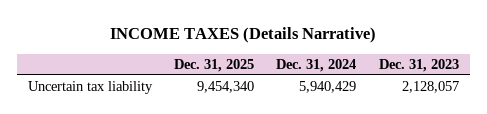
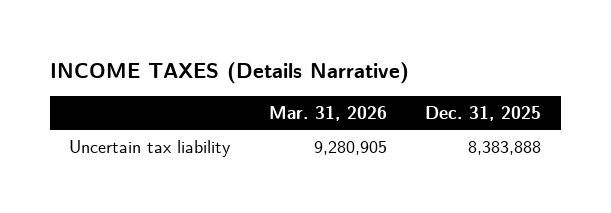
- | Dec. 31, 2025 | Dec. 31, 2024 | Dec. 31, 2023
+ | Mar. 31, 2026 | Dec. 31, 2025
- Uncertain tax liability | 9,454,340 | 5,940,429 | 2,128,057
+ Uncertain tax liability | 9,280,905 | 8,383,888

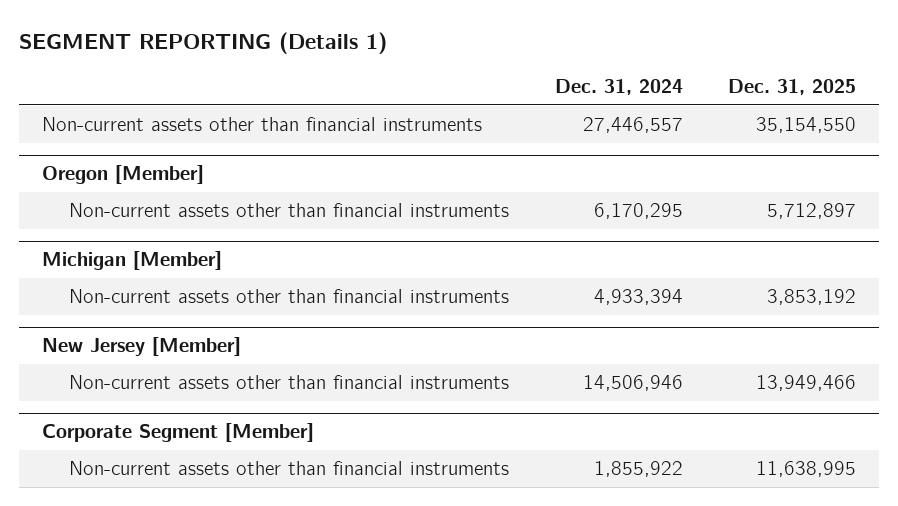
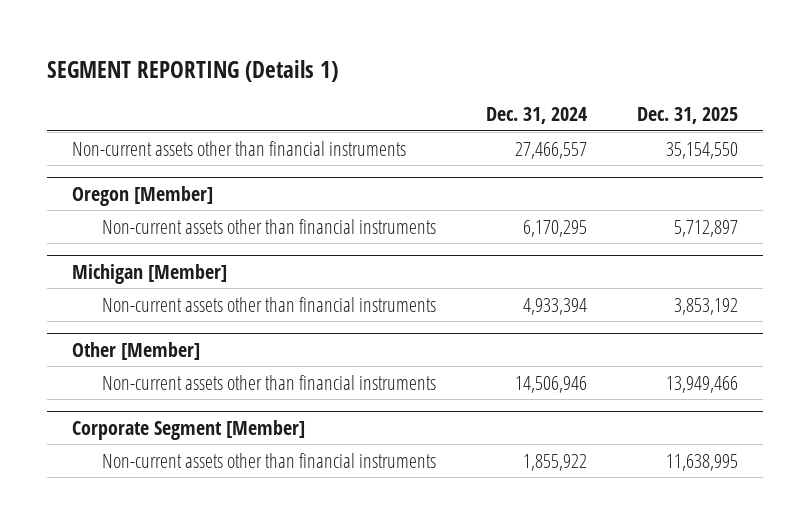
- Non-current assets other than financial instruments | 27,446,557 | 35,154,550
+ Non-current assets other than financial instruments | 27,466,557 | 35,154,550
- New Jersey [Member]
+ Other [Member]

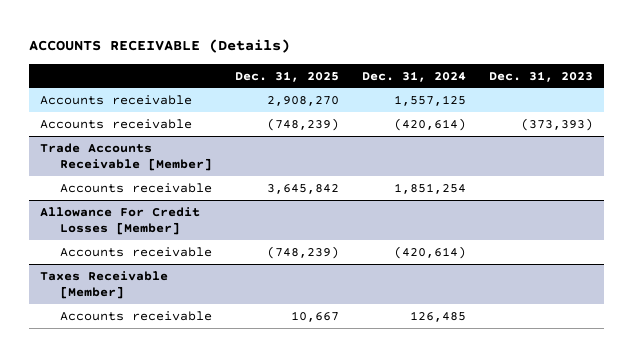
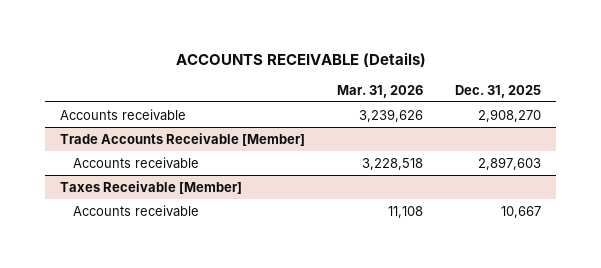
- | Dec. 31, 2025 | Dec. 31, 2024 | Dec. 31, 2023
+ | Mar. 31, 2026 | Dec. 31, 2025
- Accounts receivable | (748,239) | (420,614) | (373,393)
@ Trade Accounts Receivable [Member]
- Accounts receivable | 3,645,842 | 1,851,254 |
- Allowance For Credit Losses [Member]
- Accounts receivable | (748,239) | (420,614) |
@ Trade Accounts Receivable [Member]
+ Accounts receivable | 3,228,518 | 2,897,603

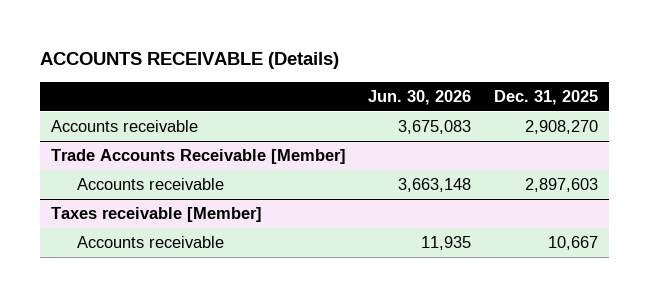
- | Mar. 31, 2026 | Dec. 31, 2025
+ | Jun. 30, 2026 | Dec. 31, 2025
- Taxes Receivable [Member]
+ Taxes receivable [Member]

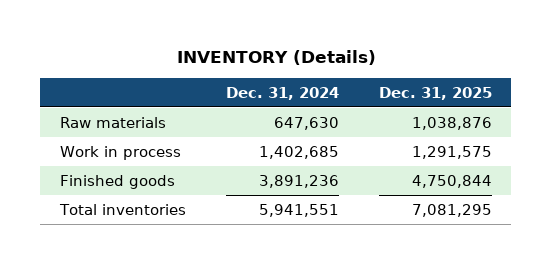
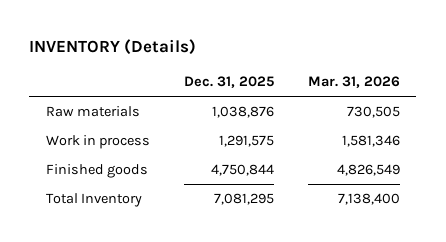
- | Dec. 31, 2024 | Dec. 31, 2025
+ | Dec. 31, 2025 | Mar. 31, 2026
- Total inventories | 5,941,551 | 7,081,295
+ Total Inventory | 7,081,295 | 7,138,400

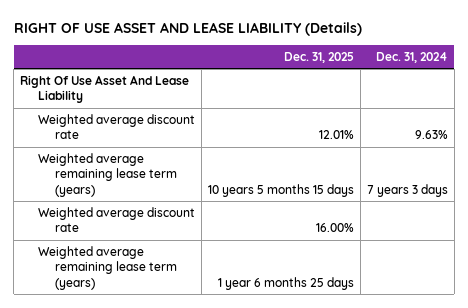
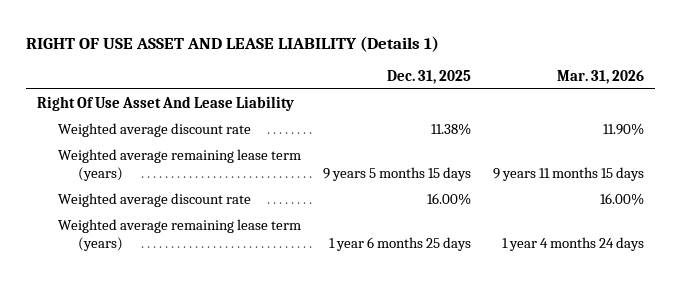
- RIGHT OF USE ASSET AND LEASE LIABILITY (Details)
+ RIGHT OF USE ASSET AND LEASE LIABILITY (Details 1)
- | Dec. 31, 2025 | Dec. 31, 2024
+ | Dec. 31, 2025 | Mar. 31, 2026
- Weighted average discount rate | 12.01% | 9.63%
- Weighted average remaining lease term (years) | 10 years 5 months 15 days | 7 years 3 days
+ Weighted average discount rate | 11.38% | 11.90%
+ Weighted average remaining lease term (years) | 9 years 5 months 15 days | 9 years 11 months 15 days

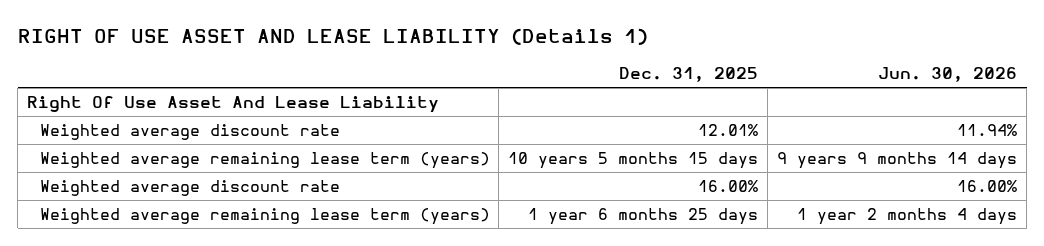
- | Dec. 31, 2025 | Mar. 31, 2026
+ | Dec. 31, 2025 | Jun. 30, 2026
- Weighted average discount rate | 11.38% | 11.90%
- Weighted average remaining lease term (years) | 9 years 5 months 15 days | 9 years 11 months 15 days
+ Weighted average discount rate | 12.01% | 11.94%
+ Weighted average remaining lease term (years) | 10 years 5 months 15 days | 9 years 9 months 14 days

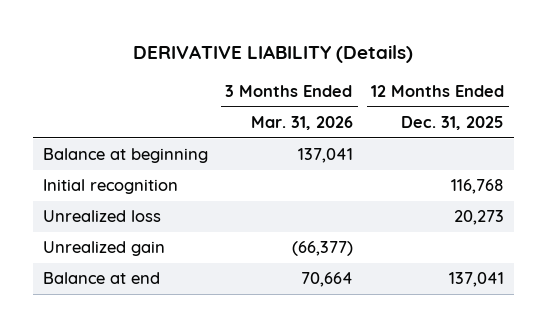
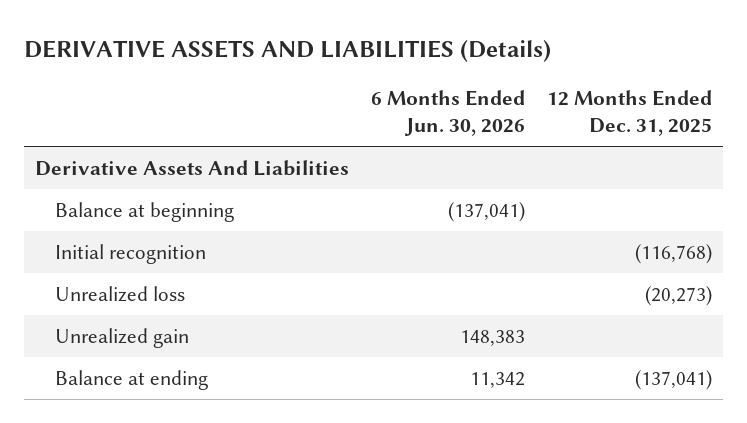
- DERIVATIVE LIABILITY (Details)
+ DERIVATIVE ASSETS AND LIABILITIES (Details)
- | 3 Months Ended Mar. 31, 2026 | 12 Months Ended Dec. 31, 2025
+ | 6 Months Ended Jun. 30, 2026 | 12 Months Ended Dec. 31, 2025
+ Derivative Assets And Liabilities
- Initial recognition | | 116,768
- Unrealized loss | | 20,273
+ Initial recognition | | (116,768)
+ Unrealized loss | | (20,273)
- Balance at end | 70,664 | 137,041
+ Balance at ending | 11,342 | (137,041)

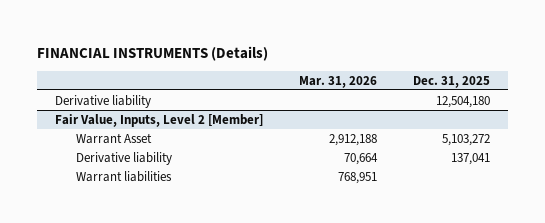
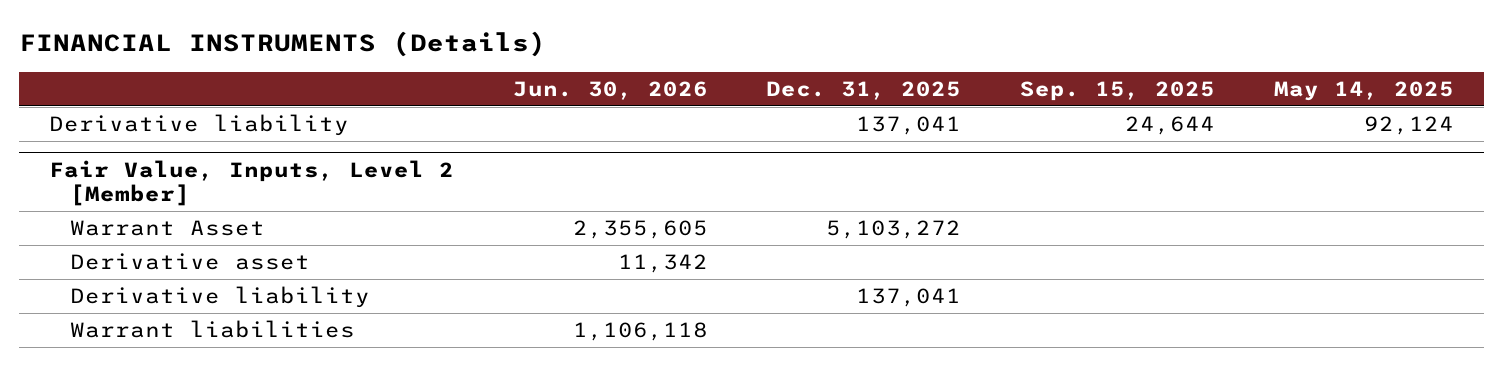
- | Mar. 31, 2026 | Dec. 31, 2025
+ | Jun. 30, 2026 | Dec. 31, 2025 | Sep. 15, 2025 | May 14, 2025
- Derivative liability | | 12,504,180
+ Derivative liability | | 137,041 | 24,644 | 92,124
@ Fair Value, Inputs, Level 2 [Member]
+ Derivative asset | 11,342 | | |

